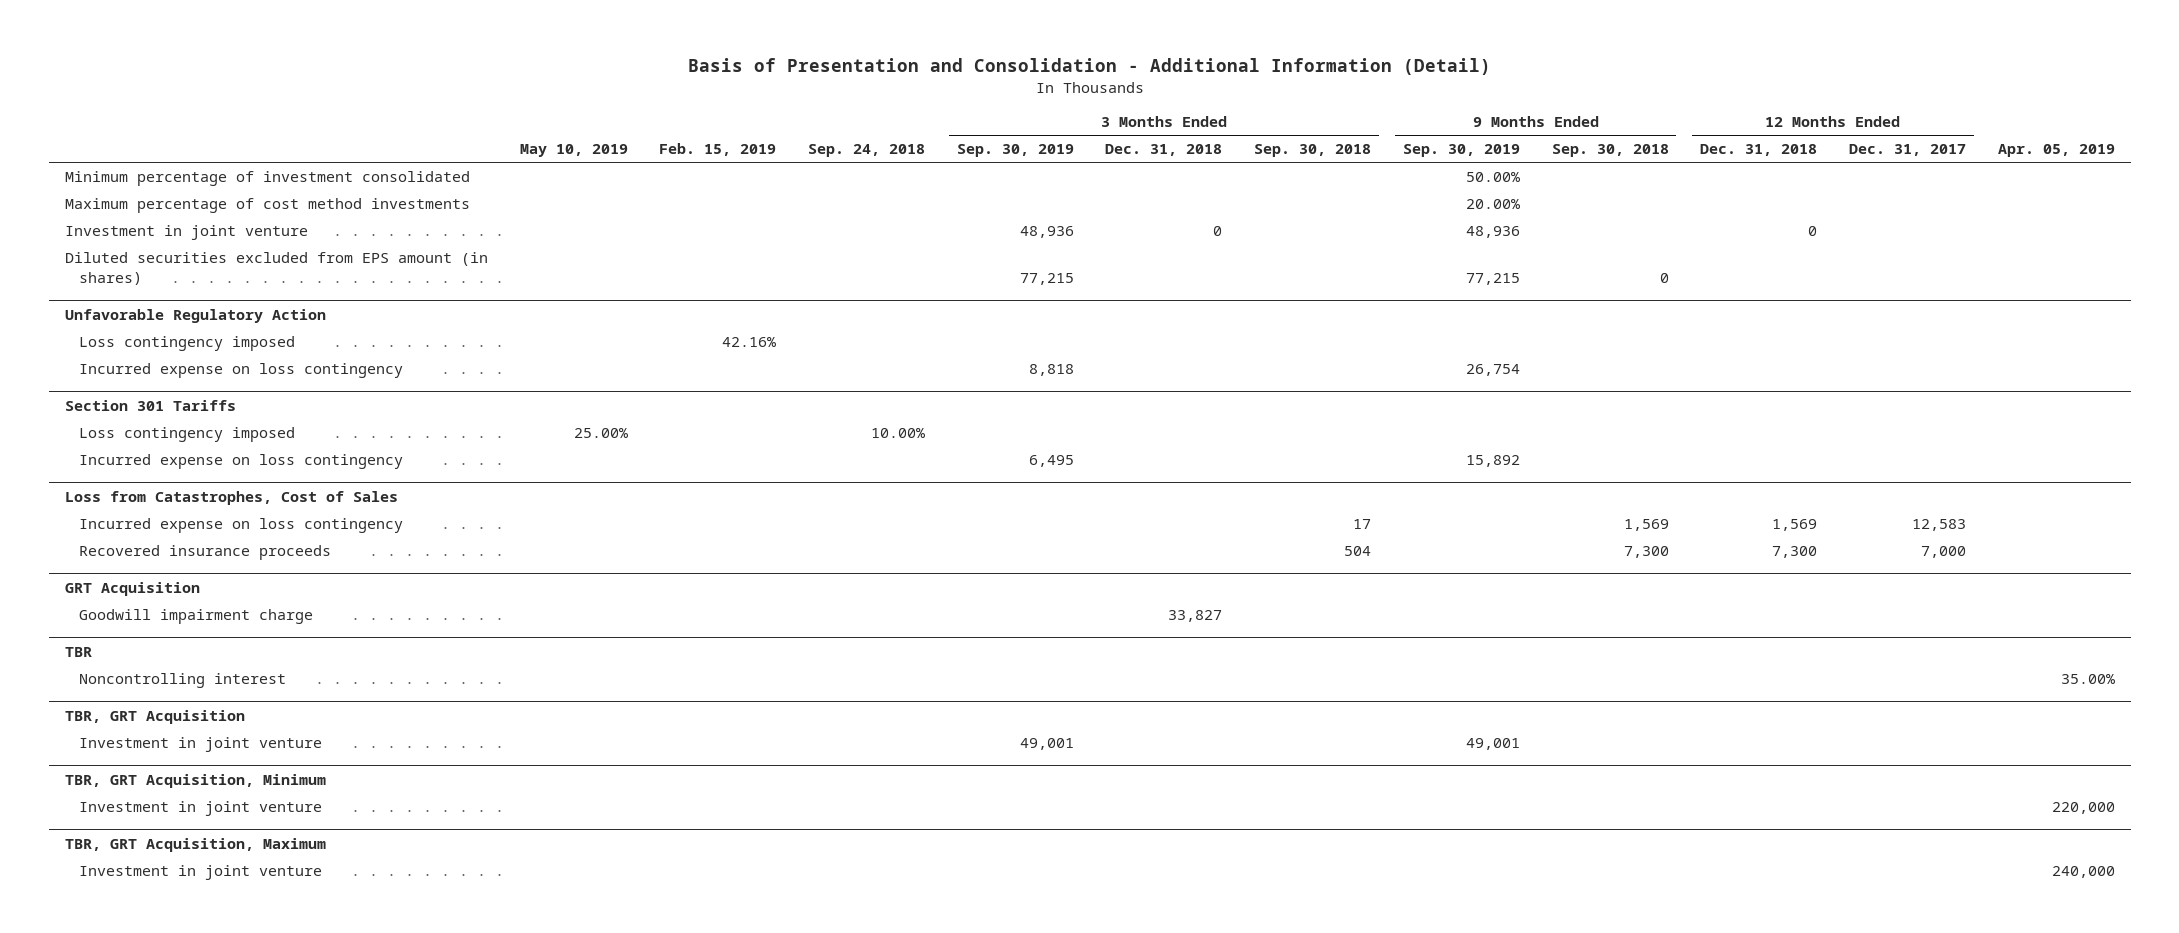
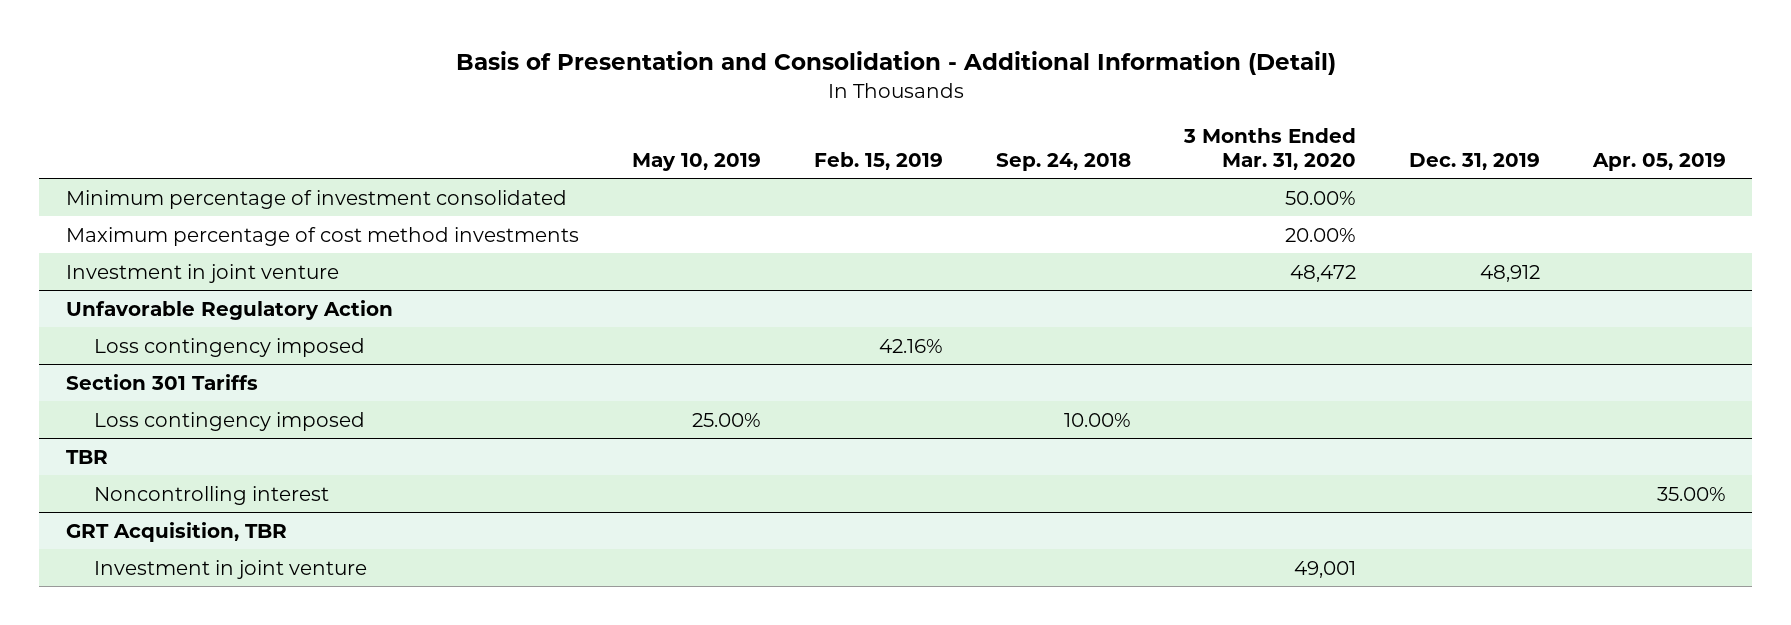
- | May 10, 2019 | Feb. 15, 2019 | Sep. 24, 2018 | 3 Months Ended Sep. 30, 2019 | 3 Months Ended Dec. 31, 2018 | 3 Months Ended Sep. 30, 2018 | 9 Months Ended Sep. 30, 2019 | 9 Months Ended Sep. 30, 2018 | 12 Months Ended Dec. 31, 2018 | 12 Months Ended Dec. 31, 2017 | Apr. 05, 2019
+ | May 10, 2019 | Feb. 15, 2019 | Sep. 24, 2018 | 3 Months Ended Mar. 31, 2020 | Dec. 31, 2019 | Apr. 05, 2019
- Diluted securities excluded from EPS amount (in shares) | | | | 77,215 | | | 77,215 | 0 | | |
@ Unfavorable Regulatory Action
- Incurred expense on loss contingency | | | | 8,818 | | | 26,754 | | | |
@ Section 301 Tariffs
- Incurred expense on loss contingency | | | | 6,495 | | | 15,892 | | | |
- Loss from Catastrophes, Cost of Sales
- Incurred expense on loss contingency | | | | | | 17 | | 1,569 | 1,569 | 12,583 |
- Recovered insurance proceeds | | | | | | 504 | | 7,300 | 7,300 | 7,000 |
- GRT Acquisition
- Goodwill impairment charge | | | | | 33,827 | | | | | |
- TBR, GRT Acquisition
+ GRT Acquisition, TBR
- TBR, GRT Acquisition, Minimum
- Investment in joint venture | | | | | | | | | | | 220,000
- TBR, GRT Acquisition, Maximum
- Investment in joint venture | | | | | | | | | | | 240,000

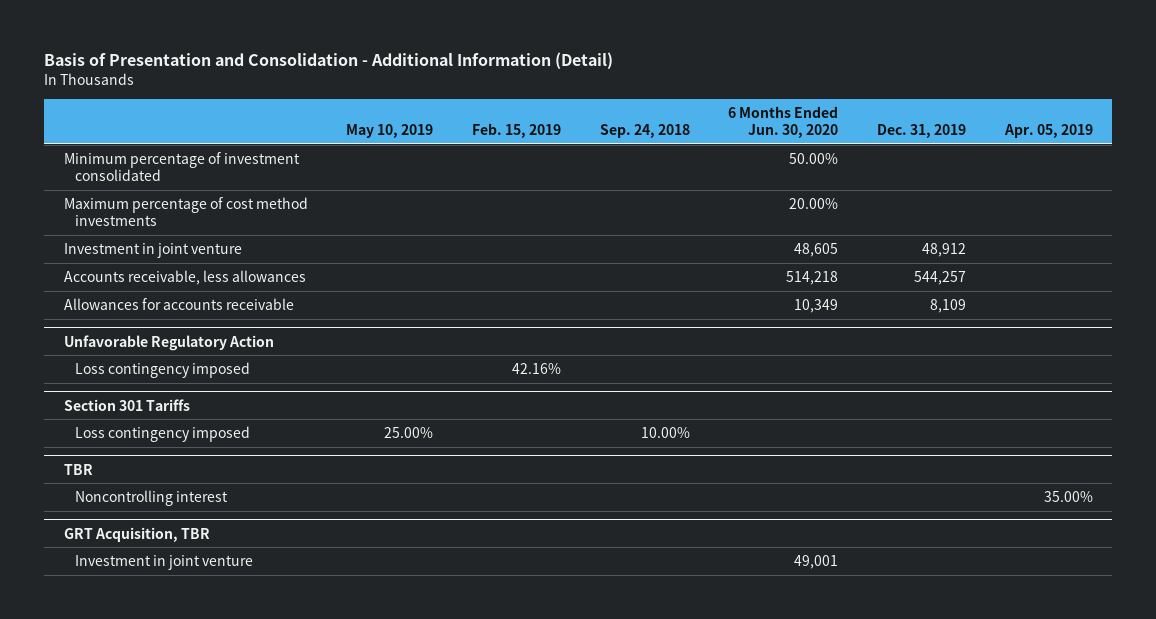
- | May 10, 2019 | Feb. 15, 2019 | Sep. 24, 2018 | 3 Months Ended Mar. 31, 2020 | Dec. 31, 2019 | Apr. 05, 2019
+ | May 10, 2019 | Feb. 15, 2019 | Sep. 24, 2018 | 6 Months Ended Jun. 30, 2020 | Dec. 31, 2019 | Apr. 05, 2019
+ Accounts receivable, less allowances | | | | 514,218 | 544,257 |
+ Allowances for accounts receivable | | | | 10,349 | 8,109 |

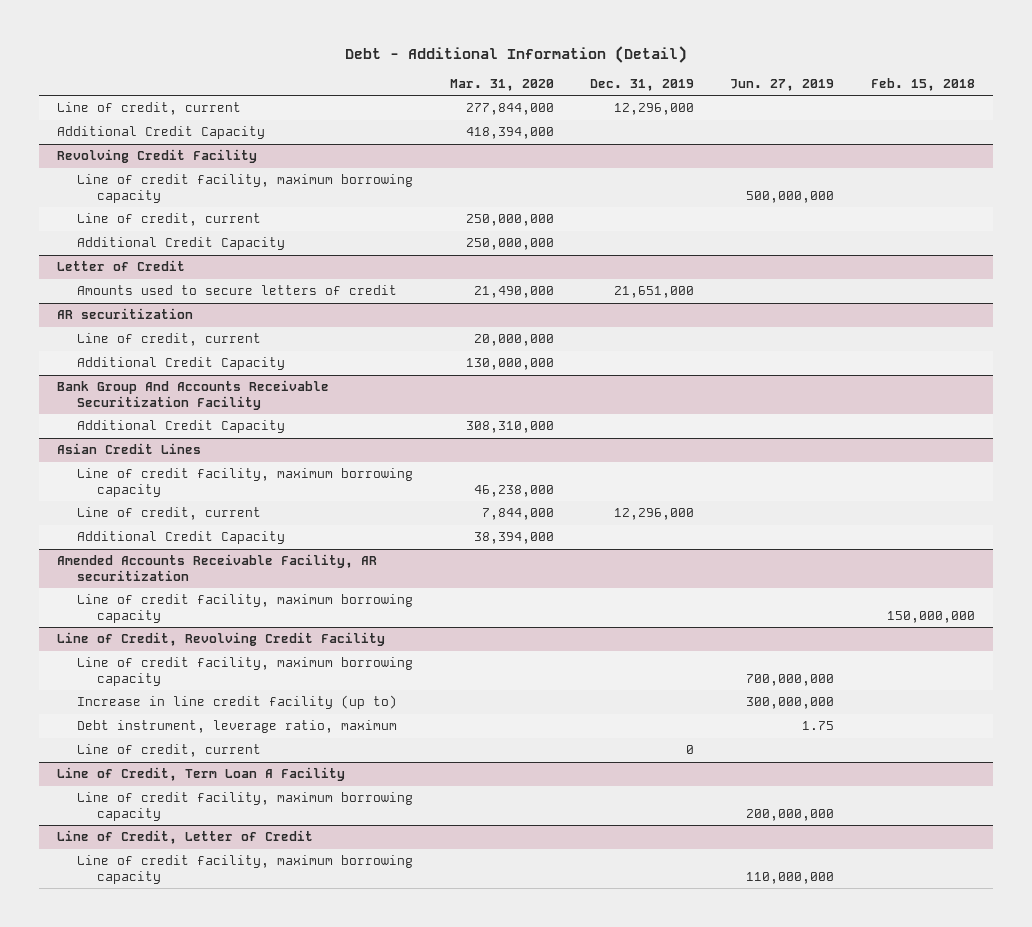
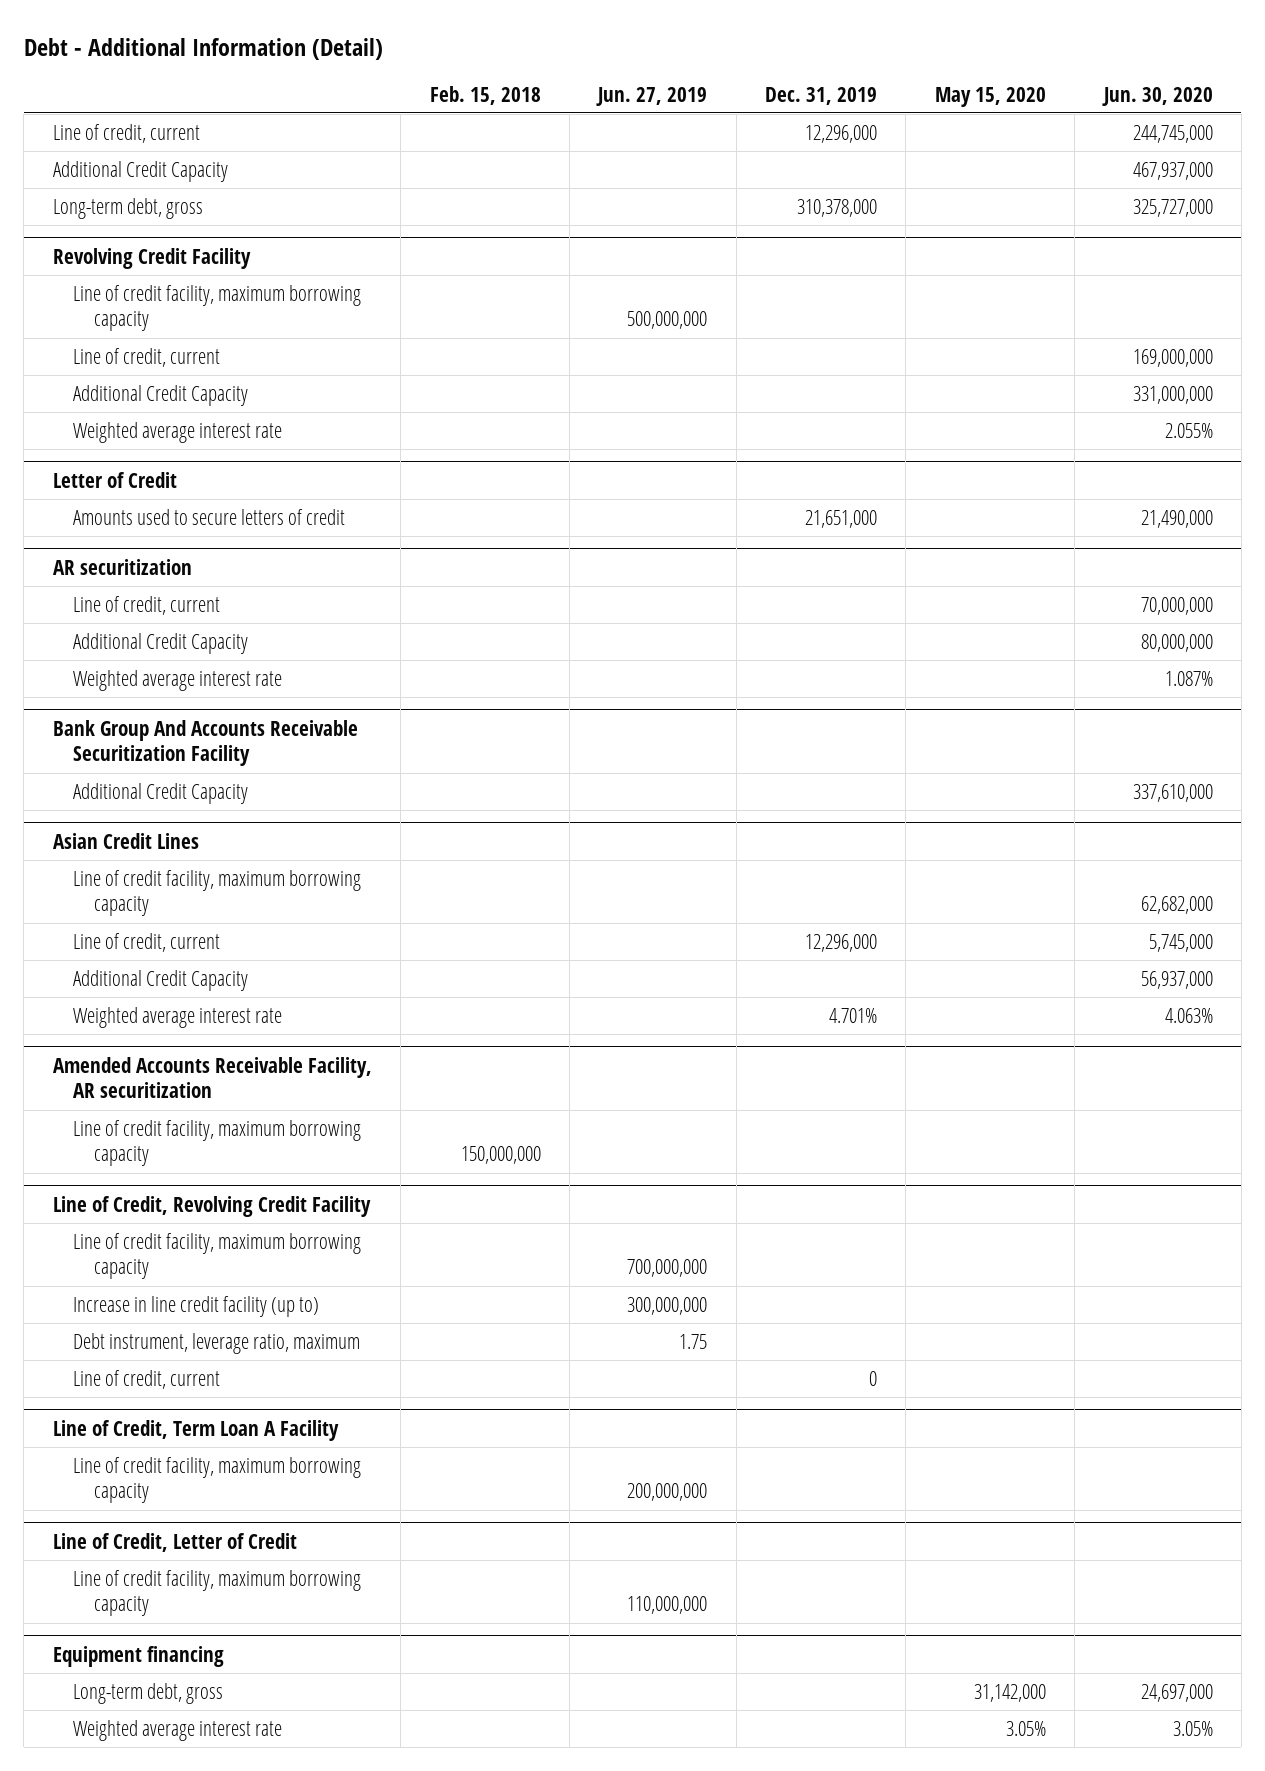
- | Mar. 31, 2020 | Dec. 31, 2019 | Jun. 27, 2019 | Feb. 15, 2018
+ | Feb. 15, 2018 | Jun. 27, 2019 | Dec. 31, 2019 | May 15, 2020 | Jun. 30, 2020
+ Long-term debt, gross | | | 310,378,000 | | 325,727,000
@ Revolving Credit Facility
+ Weighted average interest rate | | | | | 2.055%
@ AR securitization
+ Weighted average interest rate | | | | | 1.087%
@ Asian Credit Lines
+ Weighted average interest rate | | | 4.701% | | 4.063%
+ Equipment financing
+ Long-term debt, gross | | | | 31,142,000 | 24,697,000
+ Weighted average interest rate | | | | 3.05% | 3.05%

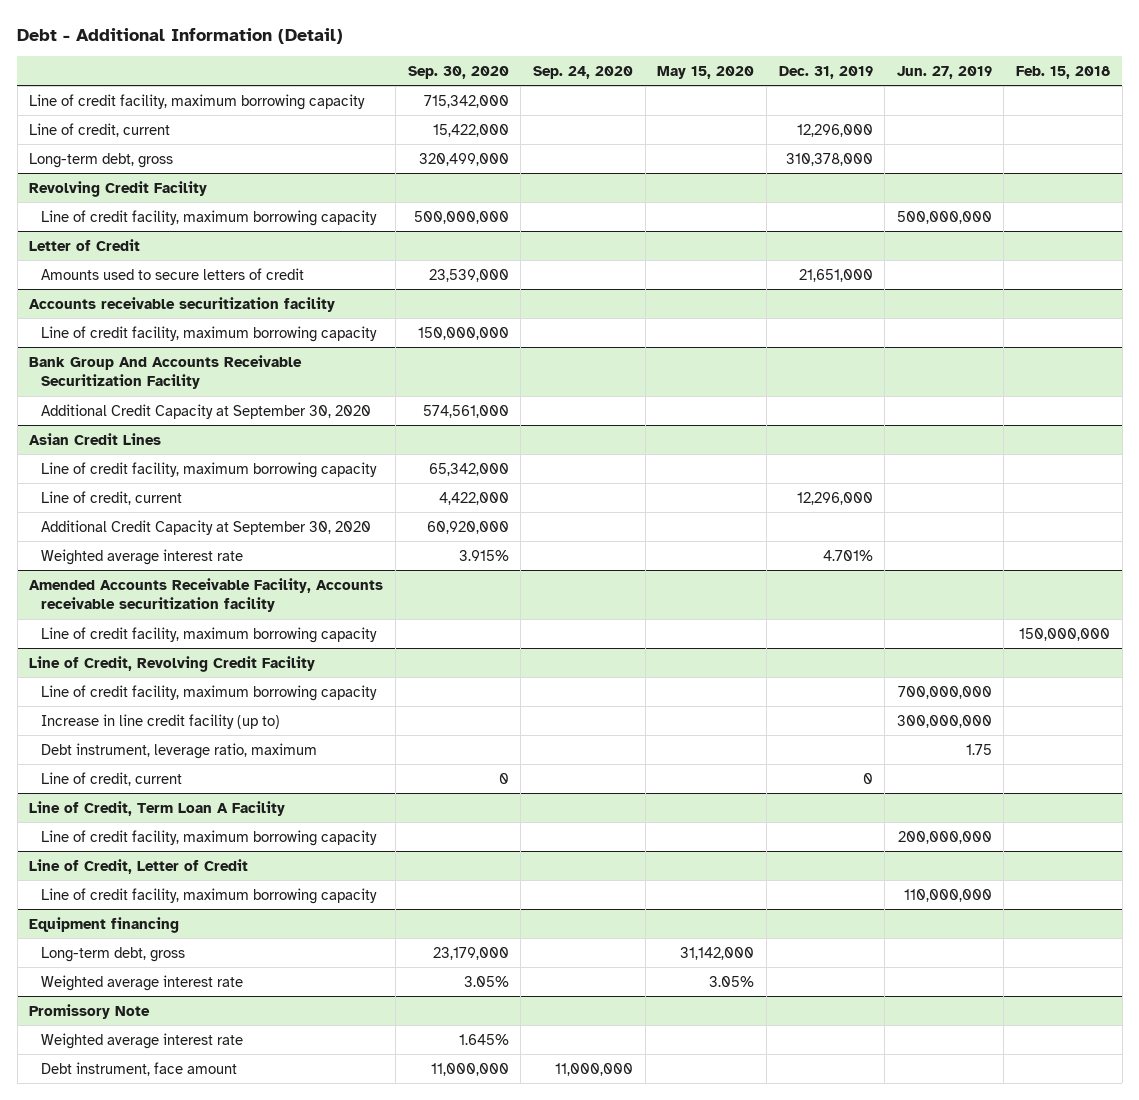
- | Feb. 15, 2018 | Jun. 27, 2019 | Dec. 31, 2019 | May 15, 2020 | Jun. 30, 2020
+ | Sep. 30, 2020 | Sep. 24, 2020 | May 15, 2020 | Dec. 31, 2019 | Jun. 27, 2019 | Feb. 15, 2018
+ Line of credit facility, maximum borrowing capacity | 715,342,000 | | | | |
- Additional Credit Capacity | | | | | 467,937,000
@ Revolving Credit Facility
- Line of credit, current | | | | | 169,000,000
- Additional Credit Capacity | | | | | 331,000,000
- Weighted average interest rate | | | | | 2.055%
- AR securitization
- Line of credit, current | | | | | 70,000,000
- Additional Credit Capacity | | | | | 80,000,000
- Weighted average interest rate | | | | | 1.087%
+ Accounts receivable securitization facility
+ Line of credit facility, maximum borrowing capacity | 150,000,000 | | | | |
@ Bank Group And Accounts Receivable Securitization Facility
- Additional Credit Capacity | | | | | 337,610,000
+ Additional Credit Capacity at September 30, 2020 | 574,561,000 | | | | |
@ Asian Credit Lines
- Additional Credit Capacity | | | | | 56,937,000
+ Additional Credit Capacity at September 30, 2020 | 60,920,000 | | | | |
- Amended Accounts Receivable Facility, AR securitization
+ Amended Accounts Receivable Facility, Accounts receivable securitization facility
+ Promissory Note
+ Weighted average interest rate | 1.645% | | | | |
+ Debt instrument, face amount | 11,000,000 | 11,000,000 | | | |

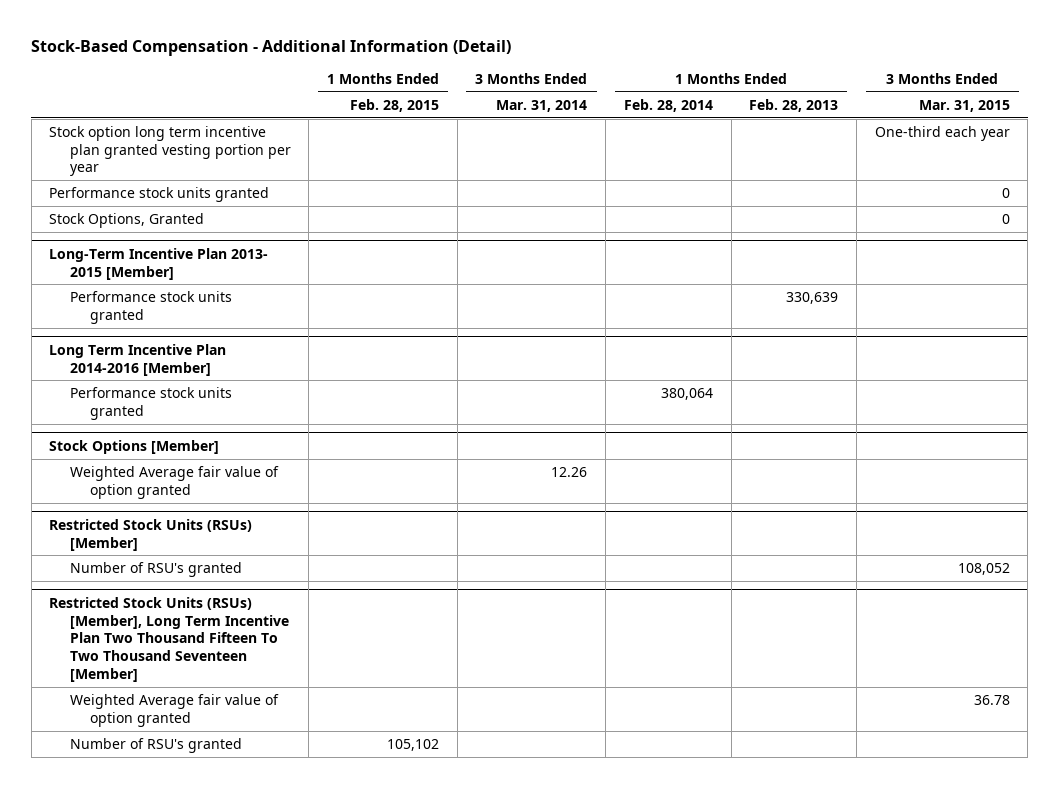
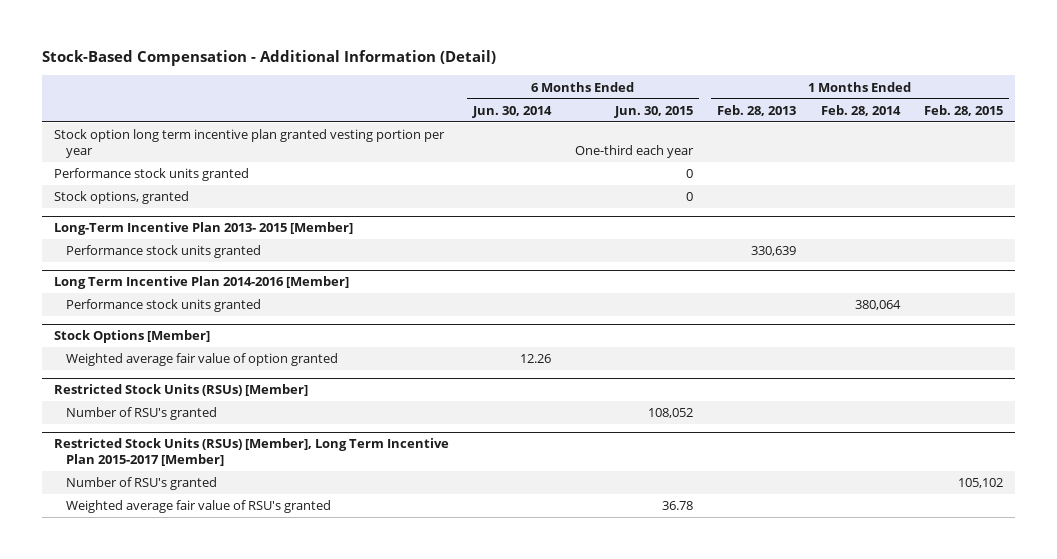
- | 1 Months Ended Feb. 28, 2015 | 3 Months Ended Mar. 31, 2014 | 1 Months Ended Feb. 28, 2014 | 1 Months Ended Feb. 28, 2013 | 3 Months Ended Mar. 31, 2015
+ | 6 Months Ended Jun. 30, 2014 | 6 Months Ended Jun. 30, 2015 | 1 Months Ended Feb. 28, 2013 | 1 Months Ended Feb. 28, 2014 | 1 Months Ended Feb. 28, 2015
- Stock Options, Granted | | | | | 0
+ Stock options, granted | | 0 | | |
@ Stock Options [Member]
- Weighted Average fair value of option granted | | 12.26 | | |
+ Weighted average fair value of option granted | 12.26 | | | |
- Restricted Stock Units (RSUs) [Member], Long Term Incentive Plan Two Thousand Fifteen To Two Thousand Seventeen [Member]
- Weighted Average fair value of option granted | | | | | 36.78
+ Restricted Stock Units (RSUs) [Member], Long Term Incentive Plan 2015-2017 [Member]
+ Weighted average fair value of RSU's granted | | 36.78 | | |

